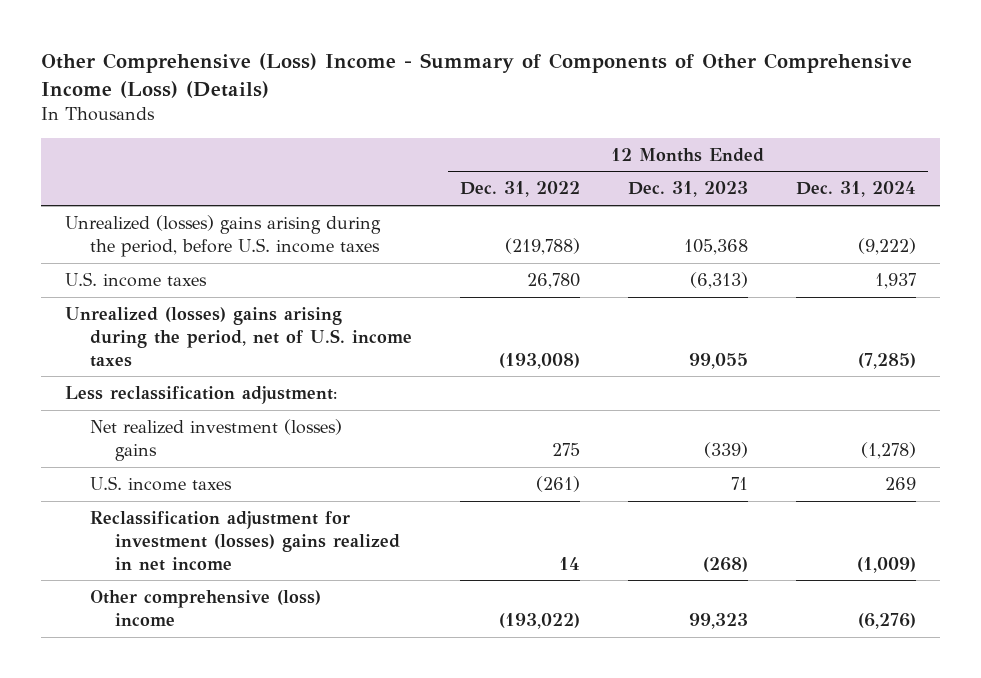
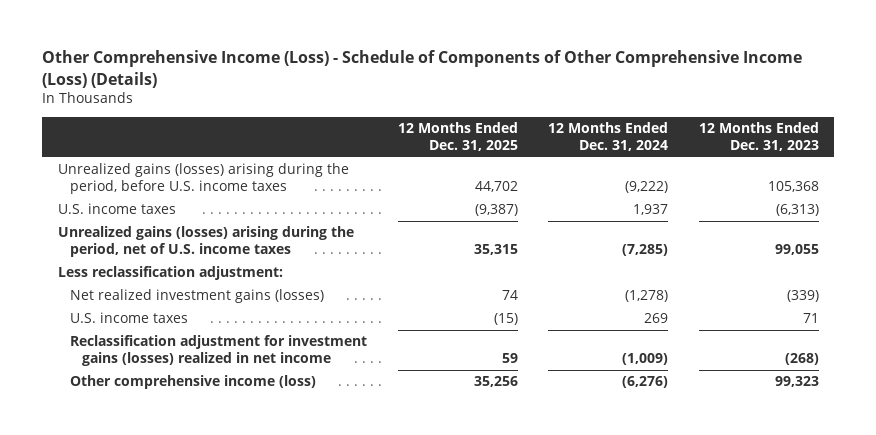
- Other Comprehensive (Loss) Income - Summary of Components of Other Comprehensive Income (Loss) (Details)
+ Other Comprehensive Income (Loss) - Schedule of Components of Other Comprehensive Income (Loss) (Details)
- | 12 Months Ended Dec. 31, 2022 | 12 Months Ended Dec. 31, 2023 | 12 Months Ended Dec. 31, 2024
+ | 12 Months Ended Dec. 31, 2025 | 12 Months Ended Dec. 31, 2024 | 12 Months Ended Dec. 31, 2023
- Unrealized (losses) gains arising during the period, before U.S. income taxes | (219,788) | 105,368 | (9,222)
+ Unrealized gains (losses) arising during the period, before U.S. income taxes | 44,702 | (9,222) | 105,368
- Unrealized (losses) gains arising during the period, net of U.S. income taxes | (193,008) | 99,055 | (7,285)
+ Unrealized gains (losses) arising during the period, net of U.S. income taxes | 35,315 | (7,285) | 99,055
- Net realized investment (losses) gains | 275 | (339) | (1,278)
+ Net realized investment gains (losses) | 74 | (1,278) | (339)
- Reclassification adjustment for investment (losses) gains realized in net income | 14 | (268) | (1,009)
- Other comprehensive (loss) income | (193,022) | 99,323 | (6,276)
+ Reclassification adjustment for investment gains (losses) realized in net income | 59 | (1,009) | (268)
+ Other comprehensive income (loss) | 35,256 | (6,276) | 99,323

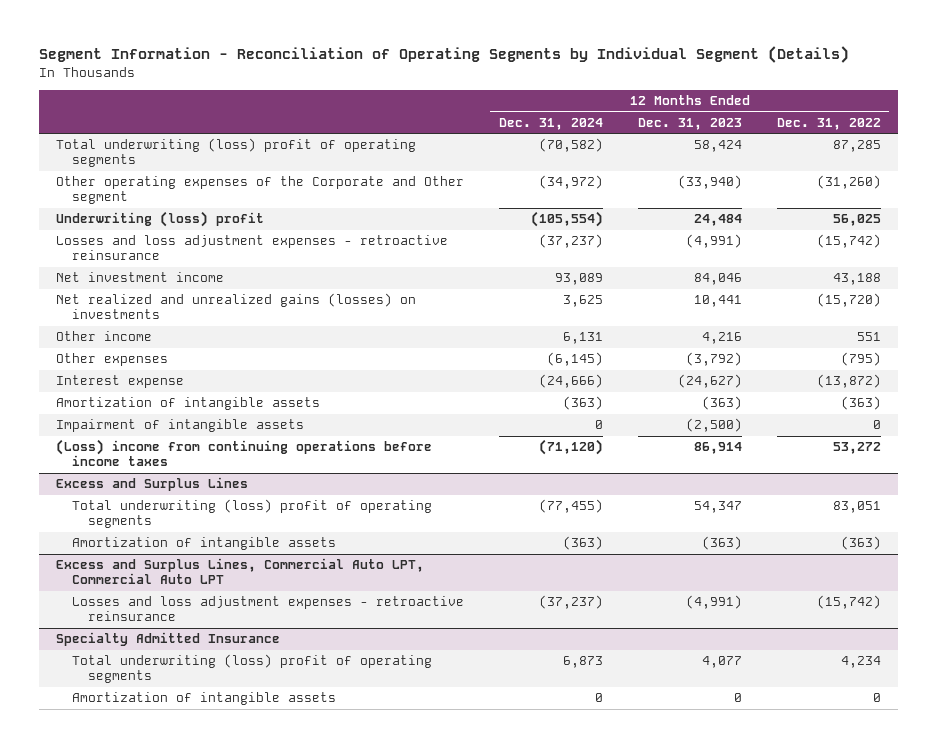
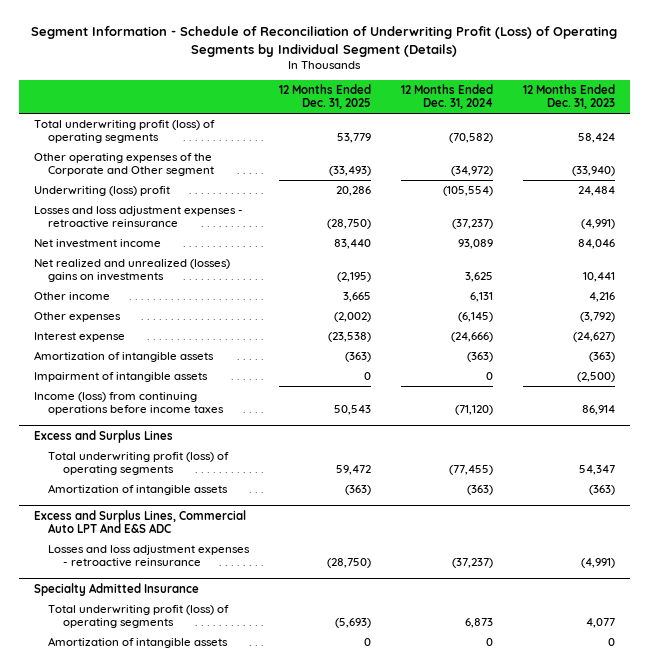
- Segment Information - Reconciliation of Operating Segments by Individual Segment (Details)
+ Segment Information - Schedule of Reconciliation of Underwriting Profit (Loss) of Operating Segments by Individual Segment (Details)
- | 12 Months Ended Dec. 31, 2024 | 12 Months Ended Dec. 31, 2023 | 12 Months Ended Dec. 31, 2022
+ | 12 Months Ended Dec. 31, 2025 | 12 Months Ended Dec. 31, 2024 | 12 Months Ended Dec. 31, 2023
- Total underwriting (loss) profit of operating segments | (70,582) | 58,424 | 87,285
+ Total underwriting profit (loss) of operating segments | 53,779 | (70,582) | 58,424
- Net realized and unrealized gains (losses) on investments | 3,625 | 10,441 | (15,720)
+ Net realized and unrealized (losses) gains on investments | (2,195) | 3,625 | 10,441
- (Loss) income from continuing operations before income taxes | (71,120) | 86,914 | 53,272
+ Income (loss) from continuing operations before income taxes | 50,543 | (71,120) | 86,914
@ Excess and Surplus Lines
- Total underwriting (loss) profit of operating segments | (77,455) | 54,347 | 83,051
+ Total underwriting profit (loss) of operating segments | 59,472 | (77,455) | 54,347
- Excess and Surplus Lines, Commercial Auto LPT, Commercial Auto LPT
+ Excess and Surplus Lines, Commercial Auto LPT And E&S ADC
@ Specialty Admitted Insurance
- Total underwriting (loss) profit of operating segments | 6,873 | 4,077 | 4,234
+ Total underwriting profit (loss) of operating segments | (5,693) | 6,873 | 4,077

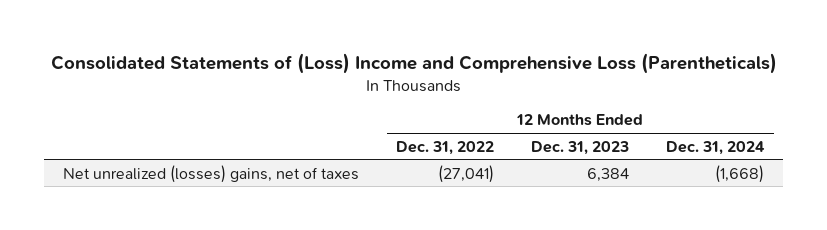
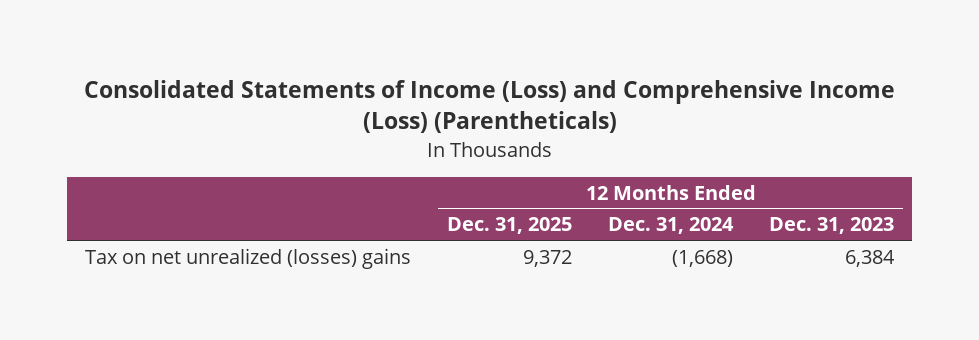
- Consolidated Statements of (Loss) Income and Comprehensive Loss (Parentheticals)
+ Consolidated Statements of Income (Loss) and Comprehensive Income (Loss) (Parentheticals)
- | 12 Months Ended Dec. 31, 2022 | 12 Months Ended Dec. 31, 2023 | 12 Months Ended Dec. 31, 2024
+ | 12 Months Ended Dec. 31, 2025 | 12 Months Ended Dec. 31, 2024 | 12 Months Ended Dec. 31, 2023
- Net unrealized (losses) gains, net of taxes | (27,041) | 6,384 | (1,668)
+ Tax on net unrealized (losses) gains | 9,372 | (1,668) | 6,384

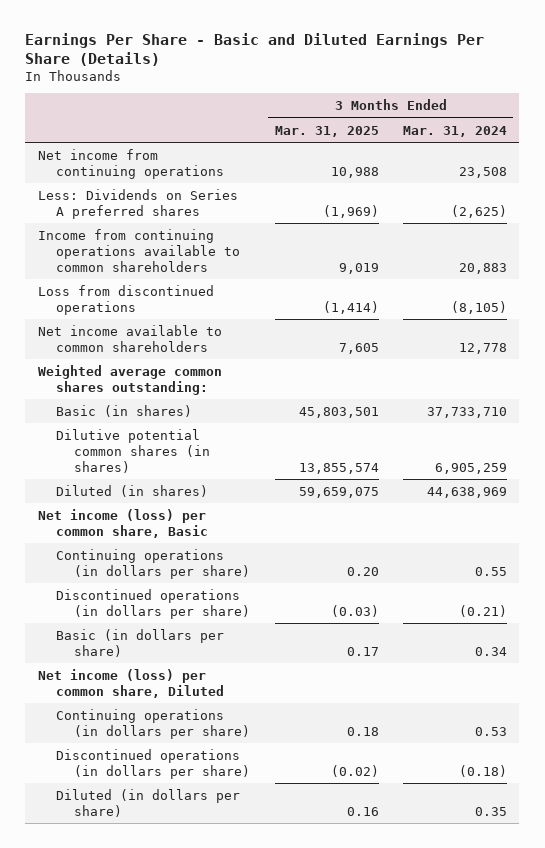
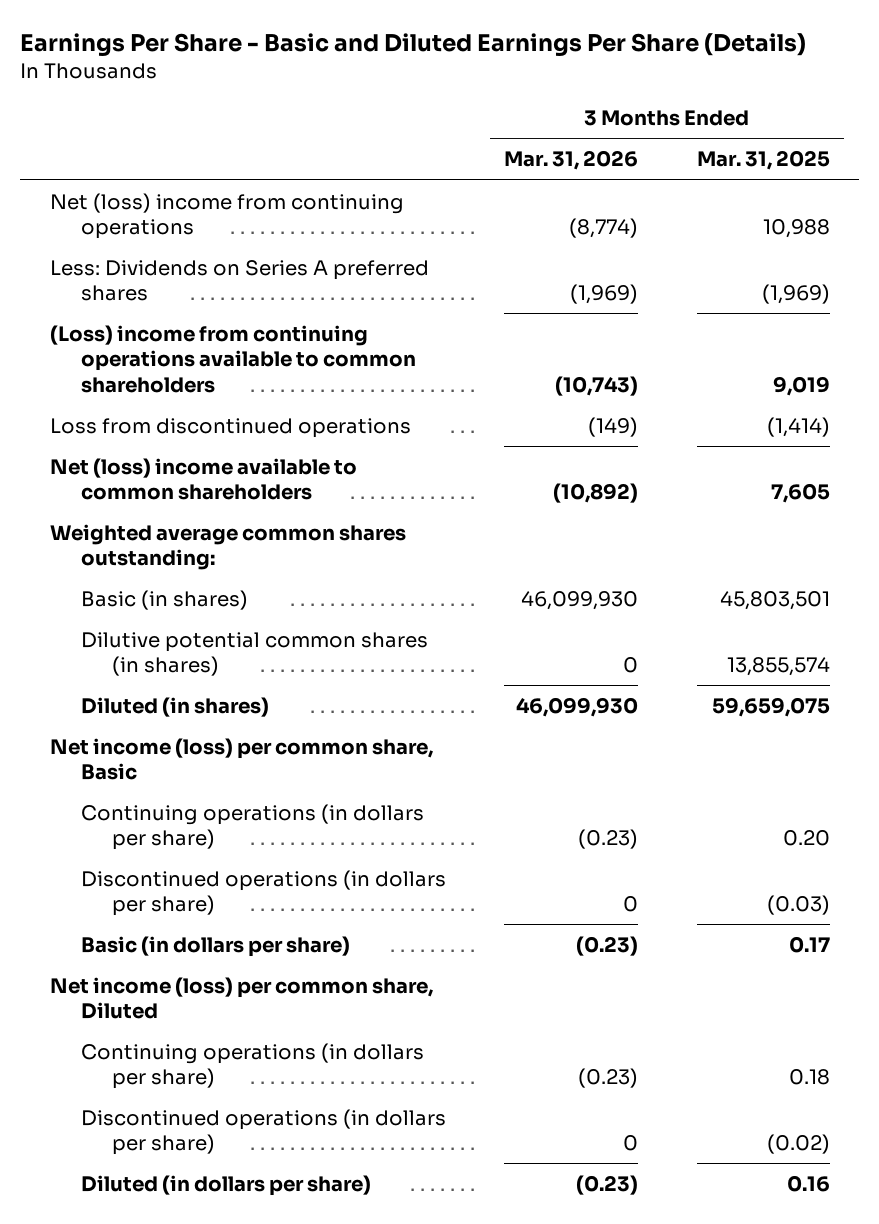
- | 3 Months Ended Mar. 31, 2025 | 3 Months Ended Mar. 31, 2024
+ | 3 Months Ended Mar. 31, 2026 | 3 Months Ended Mar. 31, 2025
- Net income from continuing operations | 10,988 | 23,508
+ Net (loss) income from continuing operations | (8,774) | 10,988
- Income from continuing operations available to common shareholders | 9,019 | 20,883
+ (Loss) income from continuing operations available to common shareholders | (10,743) | 9,019
- Net income available to common shareholders | 7,605 | 12,778
+ Net (loss) income available to common shareholders | (10,892) | 7,605

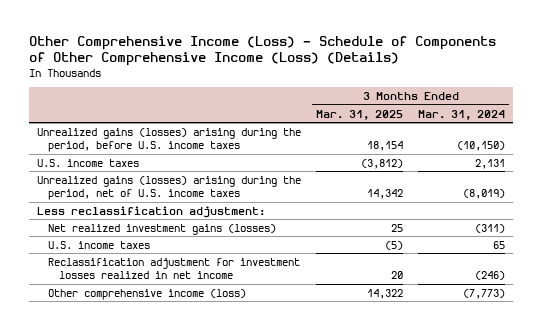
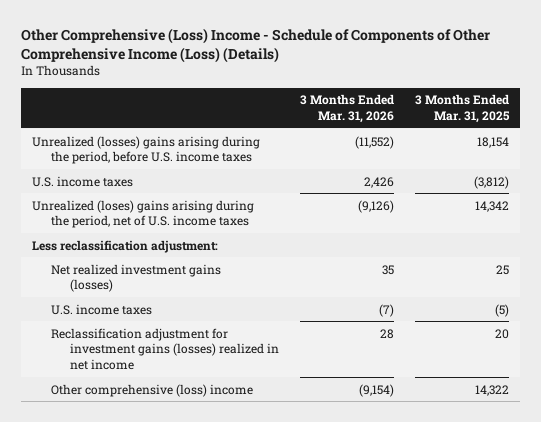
- Other Comprehensive Income (Loss) - Schedule of Components of Other Comprehensive Income (Loss) (Details)
+ Other Comprehensive (Loss) Income - Schedule of Components of Other Comprehensive Income (Loss) (Details)
- | 3 Months Ended Mar. 31, 2025 | 3 Months Ended Mar. 31, 2024
+ | 3 Months Ended Mar. 31, 2026 | 3 Months Ended Mar. 31, 2025
- Unrealized gains (losses) arising during the period, before U.S. income taxes | 18,154 | (10,150)
+ Unrealized (losses) gains arising during the period, before U.S. income taxes | (11,552) | 18,154
- Unrealized gains (losses) arising during the period, net of U.S. income taxes | 14,342 | (8,019)
+ Unrealized (loses) gains arising during the period, net of U.S. income taxes | (9,126) | 14,342
- Reclassification adjustment for investment losses realized in net income | 20 | (246)
- Other comprehensive income (loss) | 14,322 | (7,773)
+ Reclassification adjustment for investment gains (losses) realized in net income | 28 | 20
+ Other comprehensive (loss) income | (9,154) | 14,322

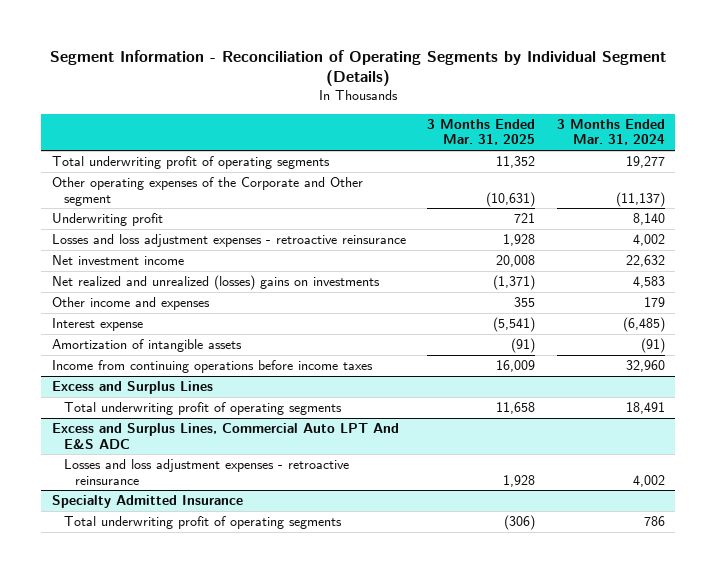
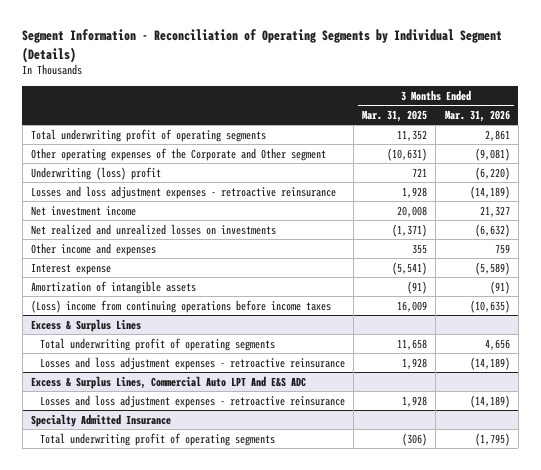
- | 3 Months Ended Mar. 31, 2025 | 3 Months Ended Mar. 31, 2024
+ | 3 Months Ended Mar. 31, 2025 | 3 Months Ended Mar. 31, 2026
- Underwriting profit | 721 | 8,140
+ Underwriting (loss) profit | 721 | (6,220)
- Net realized and unrealized (losses) gains on investments | (1,371) | 4,583
+ Net realized and unrealized losses on investments | (1,371) | (6,632)
- Income from continuing operations before income taxes | 16,009 | 32,960
- Excess and Surplus Lines
+ (Loss) income from continuing operations before income taxes | 16,009 | (10,635)
+ Excess & Surplus Lines
- Excess and Surplus Lines, Commercial Auto LPT And E&S ADC
+ Excess & Surplus Lines, Commercial Auto LPT And E&S ADC
+ Losses and loss adjustment expenses - retroactive reinsurance | 1,928 | (14,189)

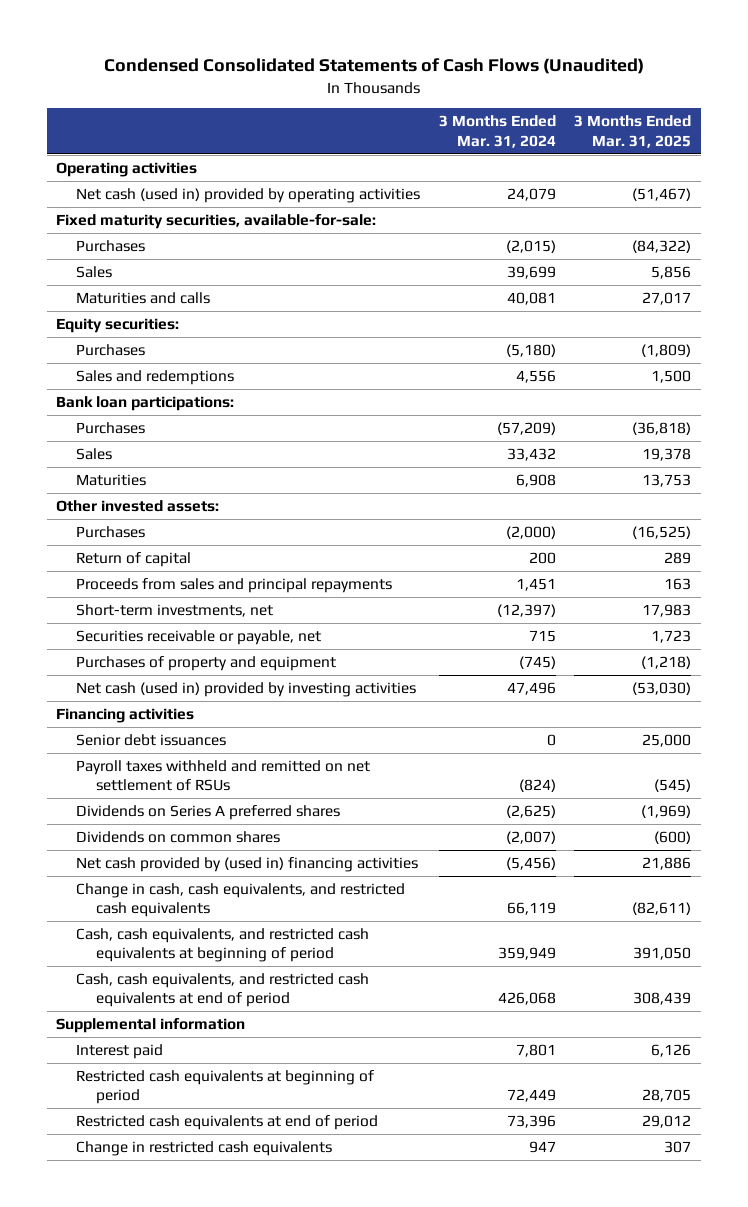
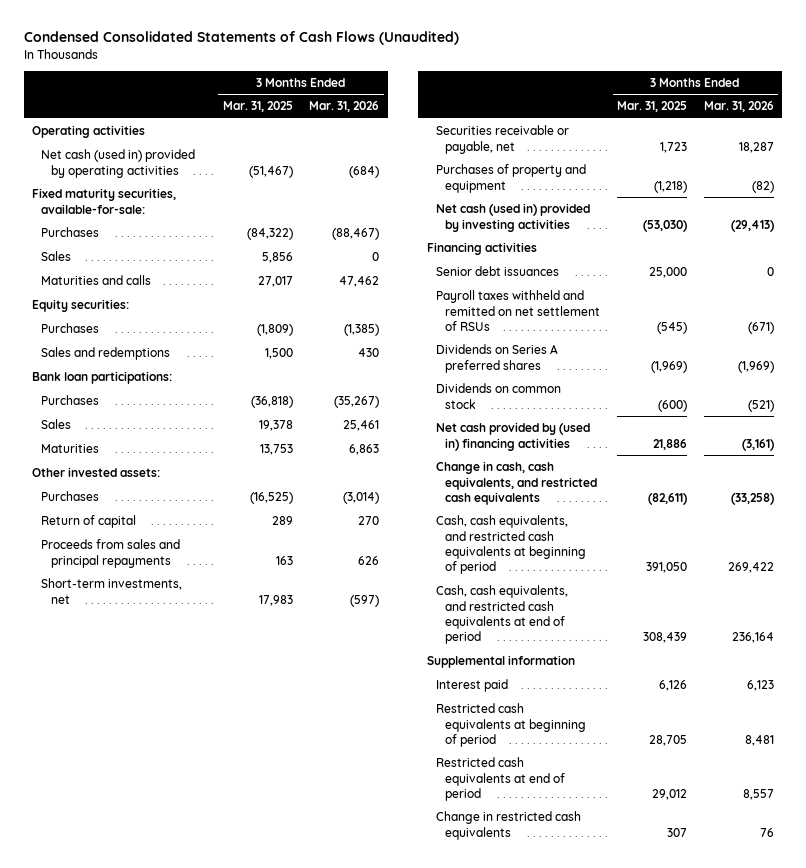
- | 3 Months Ended Mar. 31, 2024 | 3 Months Ended Mar. 31, 2025
+ | 3 Months Ended Mar. 31, 2025 | 3 Months Ended Mar. 31, 2026
- Dividends on common shares | (2,007) | (600)
+ Dividends on common stock | (600) | (521)

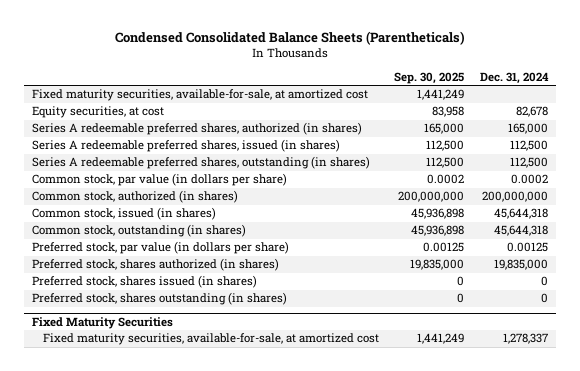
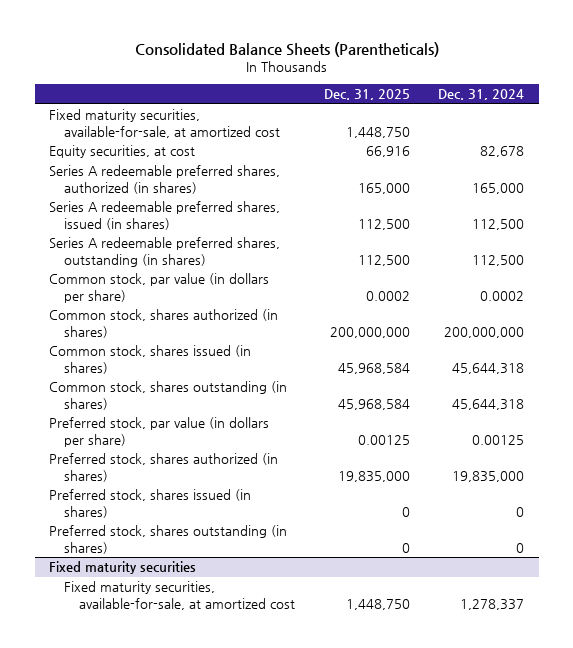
- Condensed Consolidated Balance Sheets (Parentheticals)
+ Consolidated Balance Sheets (Parentheticals)
- | Sep. 30, 2025 | Dec. 31, 2024
+ | Dec. 31, 2025 | Dec. 31, 2024
- Common stock, authorized (in shares) | 200,000,000 | 200,000,000
- Common stock, issued (in shares) | 45,936,898 | 45,644,318
- Common stock, outstanding (in shares) | 45,936,898 | 45,644,318
+ Common stock, shares authorized (in shares) | 200,000,000 | 200,000,000
+ Common stock, shares issued (in shares) | 45,968,584 | 45,644,318
+ Common stock, shares outstanding (in shares) | 45,968,584 | 45,644,318
- Fixed Maturity Securities
+ Fixed maturity securities

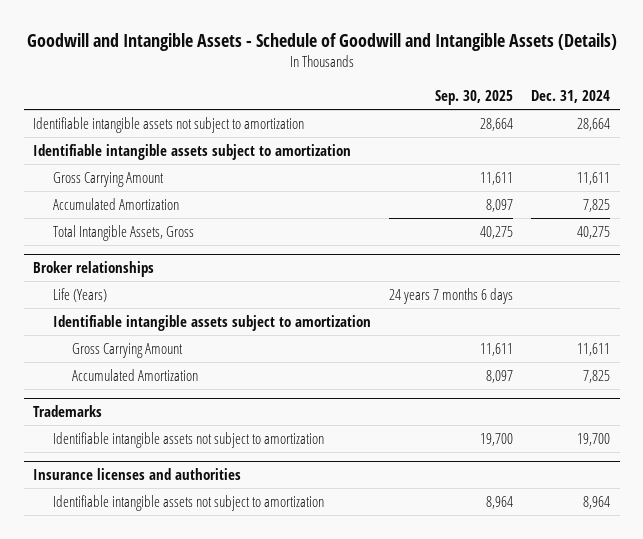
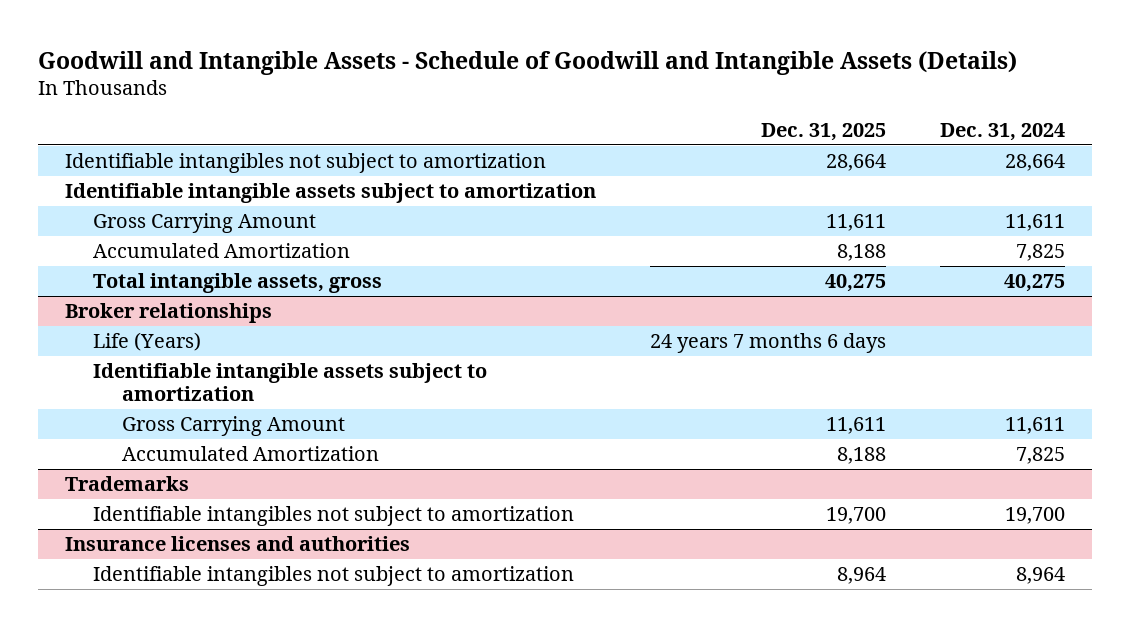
- | Sep. 30, 2025 | Dec. 31, 2024
+ | Dec. 31, 2025 | Dec. 31, 2024
- Identifiable intangible assets not subject to amortization | 28,664 | 28,664
+ Identifiable intangibles not subject to amortization | 28,664 | 28,664
- Total Intangible Assets, Gross | 40,275 | 40,275
+ Total intangible assets, gross | 40,275 | 40,275
@ Trademarks
- Identifiable intangible assets not subject to amortization | 19,700 | 19,700
+ Identifiable intangibles not subject to amortization | 19,700 | 19,700
@ Insurance licenses and authorities
- Identifiable intangible assets not subject to amortization | 8,964 | 8,964
+ Identifiable intangibles not subject to amortization | 8,964 | 8,964

